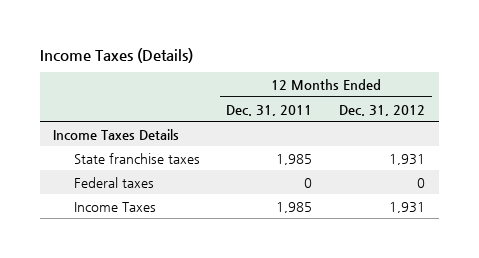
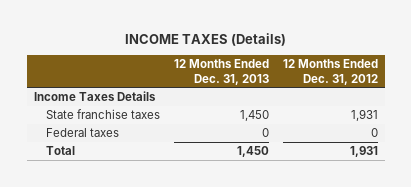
- Income Taxes (Details)
+ INCOME TAXES (Details)
- | 12 Months Ended Dec. 31, 2011 | 12 Months Ended Dec. 31, 2012
+ | 12 Months Ended Dec. 31, 2013 | 12 Months Ended Dec. 31, 2012
- Income Taxes | 1,985 | 1,931
+ Total | 1,450 | 1,931

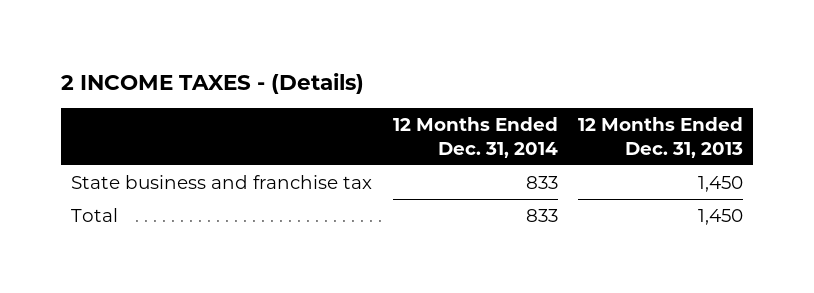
- INCOME TAXES (Details)
+ 2 INCOME TAXES - (Details)
- | 12 Months Ended Dec. 31, 2013 | 12 Months Ended Dec. 31, 2012
+ | 12 Months Ended Dec. 31, 2014 | 12 Months Ended Dec. 31, 2013
- Income Taxes Details
- State franchise taxes | 1,450 | 1,931
- Federal taxes | 0 | 0
+ State business and franchise tax | 833 | 1,450

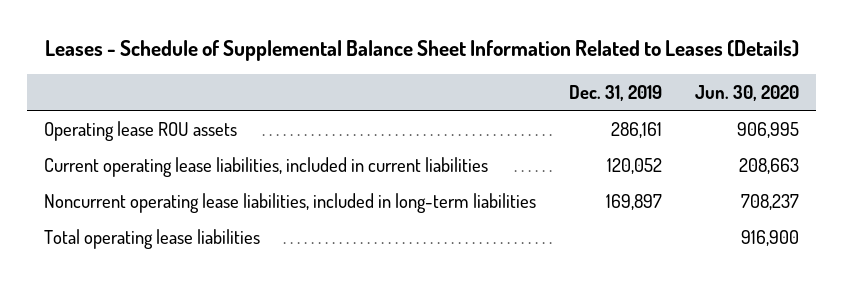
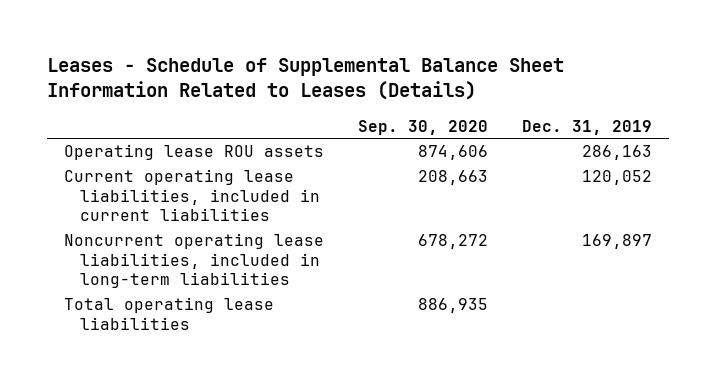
- | Dec. 31, 2019 | Jun. 30, 2020
+ | Sep. 30, 2020 | Dec. 31, 2019
- Operating lease ROU assets | 286,161 | 906,995
+ Operating lease ROU assets | 874,606 | 286,163

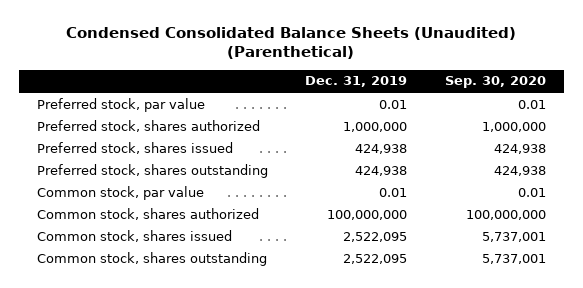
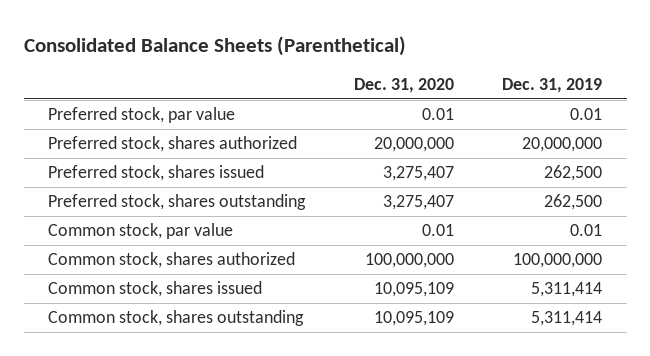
- Condensed Consolidated Balance Sheets (Unaudited) (Parenthetical)
+ Consolidated Balance Sheets (Parenthetical)
- | Dec. 31, 2019 | Sep. 30, 2020
+ | Dec. 31, 2020 | Dec. 31, 2019
- Preferred stock, shares authorized | 1,000,000 | 1,000,000
- Preferred stock, shares issued | 424,938 | 424,938
- Preferred stock, shares outstanding | 424,938 | 424,938
+ Preferred stock, shares authorized | 20,000,000 | 20,000,000
+ Preferred stock, shares issued | 3,275,407 | 262,500
+ Preferred stock, shares outstanding | 3,275,407 | 262,500
- Common stock, shares issued | 2,522,095 | 5,737,001
- Common stock, shares outstanding | 2,522,095 | 5,737,001
+ Common stock, shares issued | 10,095,109 | 5,311,414
+ Common stock, shares outstanding | 10,095,109 | 5,311,414

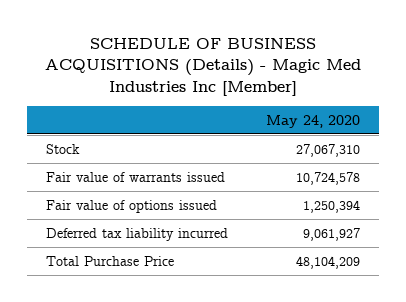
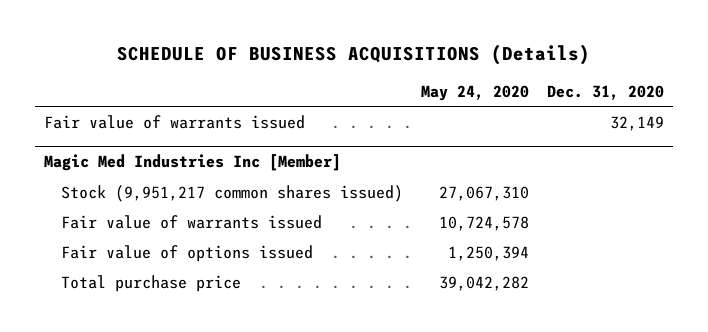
- SCHEDULE OF BUSINESS ACQUISITIONS (Details) - Magic Med Industries Inc [Member]
+ SCHEDULE OF BUSINESS ACQUISITIONS (Details)
- | May 24, 2020
+ | May 24, 2020 | Dec. 31, 2020
- Stock | 27,067,310
+ Fair value of warrants issued | | 32,149
+ Magic Med Industries Inc [Member]
+ Stock (9,951,217 common shares issued) | 27,067,310 |
- Deferred tax liability incurred | 9,061,927
- Total Purchase Price | 48,104,209
+ Total purchase price | 39,042,282 |

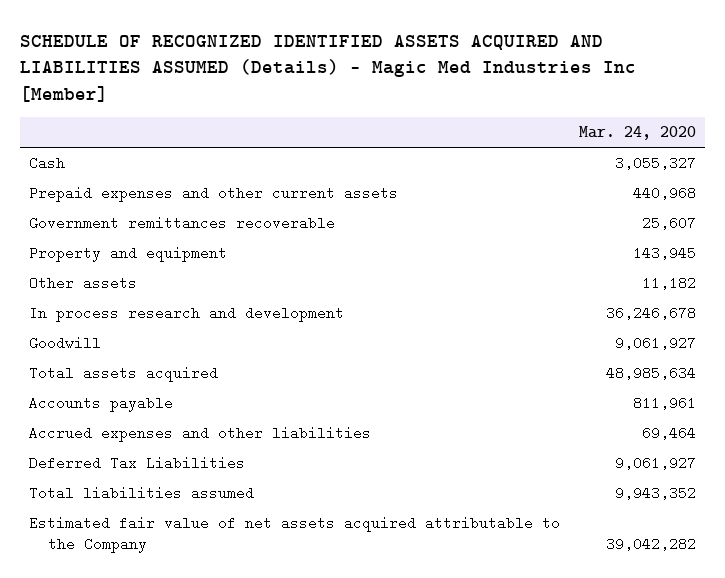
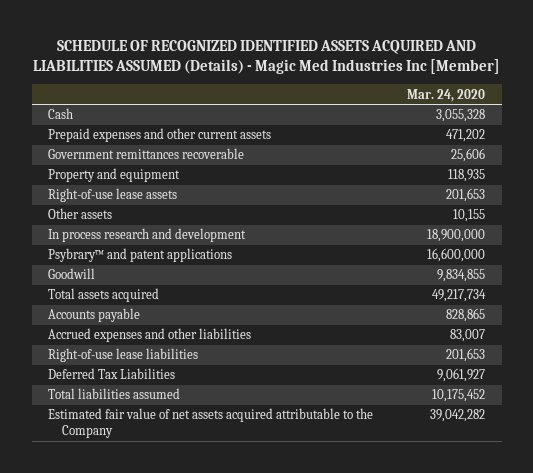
- Cash | 3,055,327
- Prepaid expenses and other current assets | 440,968
- Government remittances recoverable | 25,607
- Property and equipment | 143,945
- Other assets | 11,182
- In process research and development | 36,246,678
- Goodwill | 9,061,927
- Total assets acquired | 48,985,634
- Accounts payable | 811,961
- Accrued expenses and other liabilities | 69,464
+ Cash | 3,055,328
+ Prepaid expenses and other current assets | 471,202
+ Government remittances recoverable | 25,606
+ Property and equipment | 118,935
+ Right-of-use lease assets | 201,653
+ Other assets | 10,155
+ In process research and development | 18,900,000
+ Psybrary™ and patent applications | 16,600,000
+ Goodwill | 9,834,855
+ Total assets acquired | 49,217,734
+ Accounts payable | 828,865
+ Accrued expenses and other liabilities | 83,007
+ Right-of-use lease liabilities | 201,653
- Total liabilities assumed | 9,943,352
+ Total liabilities assumed | 10,175,452

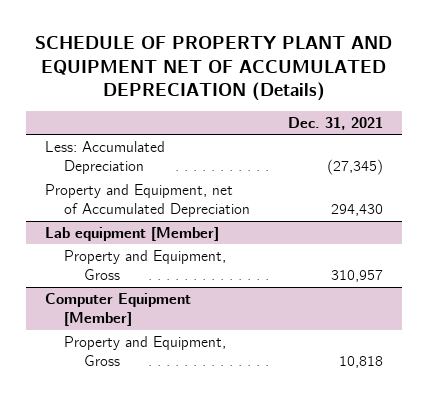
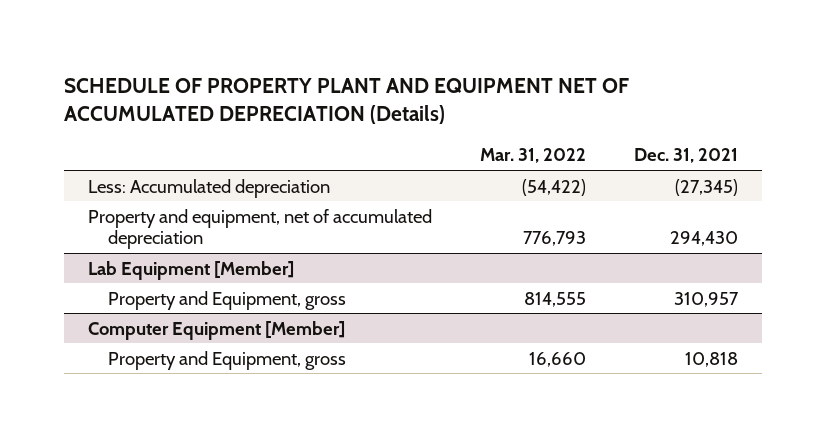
- | Dec. 31, 2021
+ | Mar. 31, 2022 | Dec. 31, 2021
- Less: Accumulated Depreciation | (27,345)
- Property and Equipment, net of Accumulated Depreciation | 294,430
- Lab equipment [Member]
- Property and Equipment, Gross | 310,957
+ Less: Accumulated depreciation | (54,422) | (27,345)
+ Property and equipment, net of accumulated depreciation | 776,793 | 294,430
+ Lab Equipment [Member]
+ Property and Equipment, gross | 814,555 | 310,957
@ Computer Equipment [Member]
- Property and Equipment, Gross | 10,818
+ Property and Equipment, gross | 16,660 | 10,818

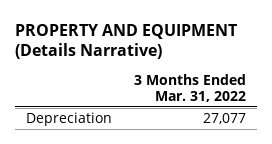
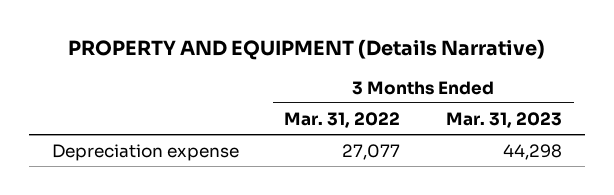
- | 3 Months Ended Mar. 31, 2022
+ | 3 Months Ended Mar. 31, 2022 | 3 Months Ended Mar. 31, 2023
- Depreciation | 27,077
+ Depreciation expense | 27,077 | 44,298

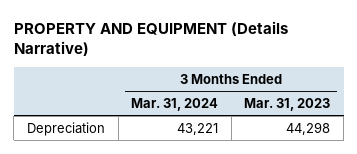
- | 3 Months Ended Mar. 31, 2022 | 3 Months Ended Mar. 31, 2023
+ | 3 Months Ended Mar. 31, 2024 | 3 Months Ended Mar. 31, 2023
- Depreciation expense | 27,077 | 44,298
+ Depreciation | 43,221 | 44,298

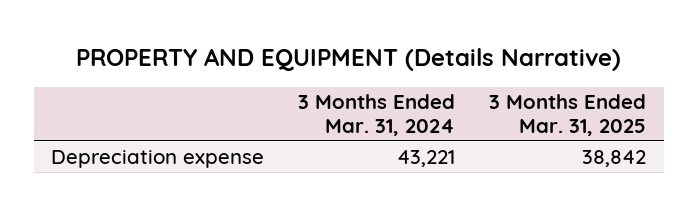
- | 3 Months Ended Mar. 31, 2024 | 3 Months Ended Mar. 31, 2023
+ | 3 Months Ended Mar. 31, 2024 | 3 Months Ended Mar. 31, 2025
- Depreciation | 43,221 | 44,298
+ Depreciation expense | 43,221 | 38,842

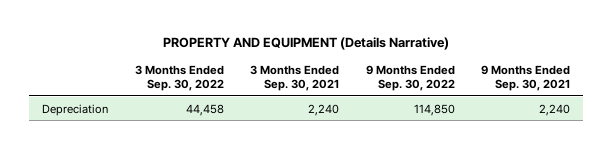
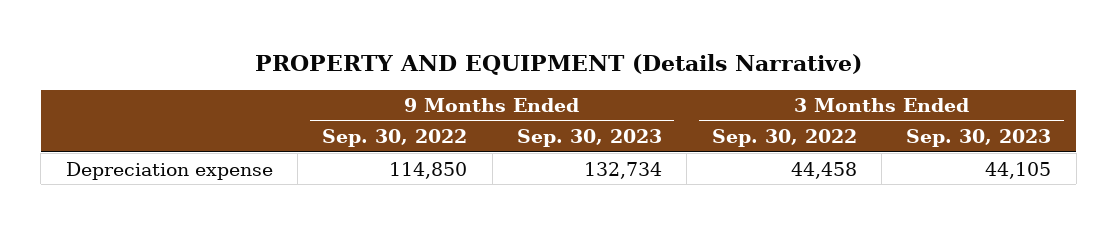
- | 3 Months Ended Sep. 30, 2022 | 3 Months Ended Sep. 30, 2021 | 9 Months Ended Sep. 30, 2022 | 9 Months Ended Sep. 30, 2021
+ | 9 Months Ended Sep. 30, 2022 | 9 Months Ended Sep. 30, 2023 | 3 Months Ended Sep. 30, 2022 | 3 Months Ended Sep. 30, 2023
- Depreciation | 44,458 | 2,240 | 114,850 | 2,240
+ Depreciation expense | 114,850 | 132,734 | 44,458 | 44,105

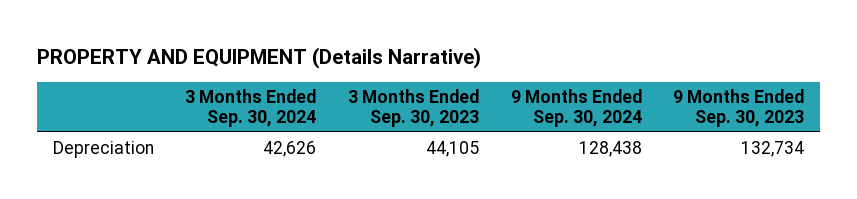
- | 9 Months Ended Sep. 30, 2022 | 9 Months Ended Sep. 30, 2023 | 3 Months Ended Sep. 30, 2022 | 3 Months Ended Sep. 30, 2023
+ | 3 Months Ended Sep. 30, 2024 | 3 Months Ended Sep. 30, 2023 | 9 Months Ended Sep. 30, 2024 | 9 Months Ended Sep. 30, 2023
- Depreciation expense | 114,850 | 132,734 | 44,458 | 44,105
+ Depreciation | 42,626 | 44,105 | 128,438 | 132,734

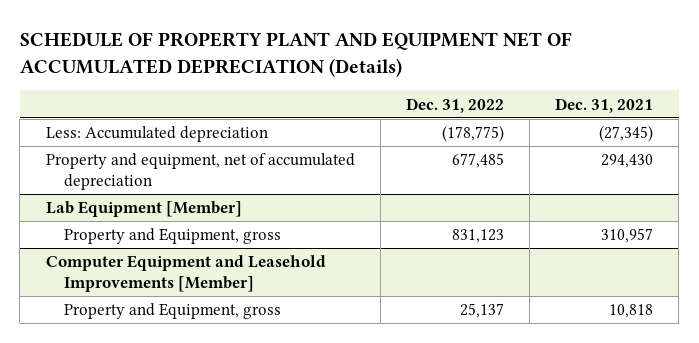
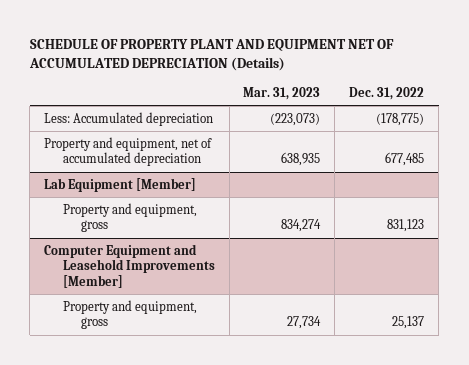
- | Dec. 31, 2022 | Dec. 31, 2021
+ | Mar. 31, 2023 | Dec. 31, 2022
@ Lab Equipment [Member]
- Property and Equipment, gross | 831,123 | 310,957
+ Property and equipment, gross | 834,274 | 831,123
@ Computer Equipment and Leasehold Improvements [Member]
- Property and Equipment, gross | 25,137 | 10,818
+ Property and equipment, gross | 27,734 | 25,137

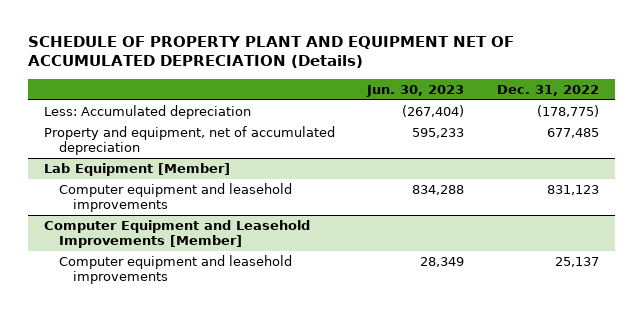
- | Mar. 31, 2023 | Dec. 31, 2022
+ | Jun. 30, 2023 | Dec. 31, 2022
@ Lab Equipment [Member]
- Property and equipment, gross | 834,274 | 831,123
+ Computer equipment and leasehold improvements | 834,288 | 831,123
@ Computer Equipment and Leasehold Improvements [Member]
- Property and equipment, gross | 27,734 | 25,137
+ Computer equipment and leasehold improvements | 28,349 | 25,137

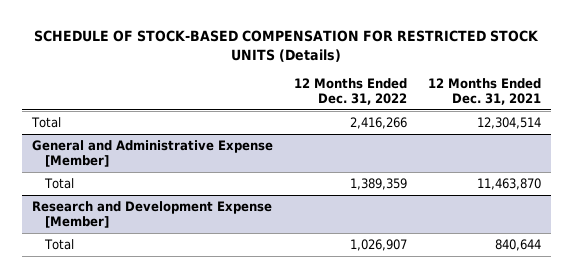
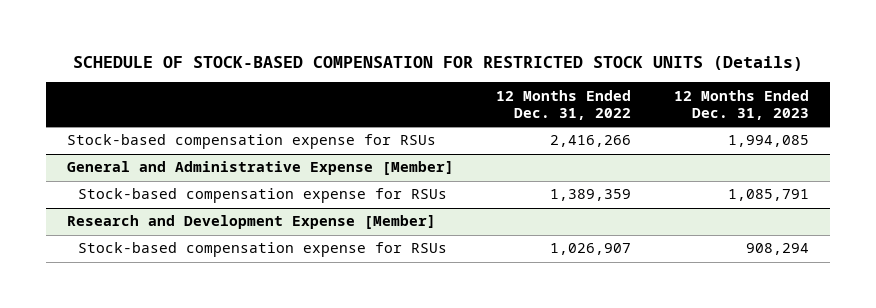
- | 12 Months Ended Dec. 31, 2022 | 12 Months Ended Dec. 31, 2021
+ | 12 Months Ended Dec. 31, 2022 | 12 Months Ended Dec. 31, 2023
- Total | 2,416,266 | 12,304,514
+ Stock-based compensation expense for RSUs | 2,416,266 | 1,994,085
@ General and Administrative Expense [Member]
- Total | 1,389,359 | 11,463,870
+ Stock-based compensation expense for RSUs | 1,389,359 | 1,085,791
@ Research and Development Expense [Member]
- Total | 1,026,907 | 840,644
+ Stock-based compensation expense for RSUs | 1,026,907 | 908,294

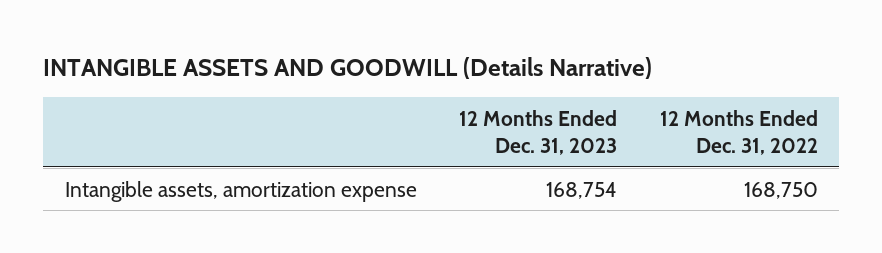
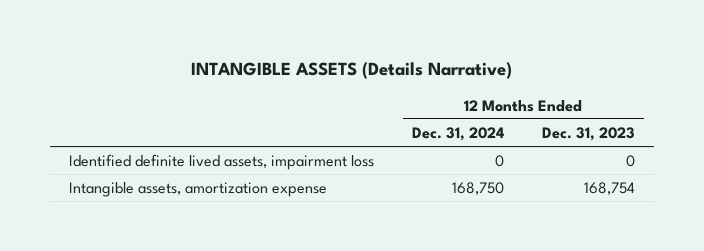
- INTANGIBLE ASSETS AND GOODWILL (Details Narrative)
+ INTANGIBLE ASSETS (Details Narrative)
- | 12 Months Ended Dec. 31, 2023 | 12 Months Ended Dec. 31, 2022
+ | 12 Months Ended Dec. 31, 2024 | 12 Months Ended Dec. 31, 2023
+ Identified definite lived assets, impairment loss | 0 | 0

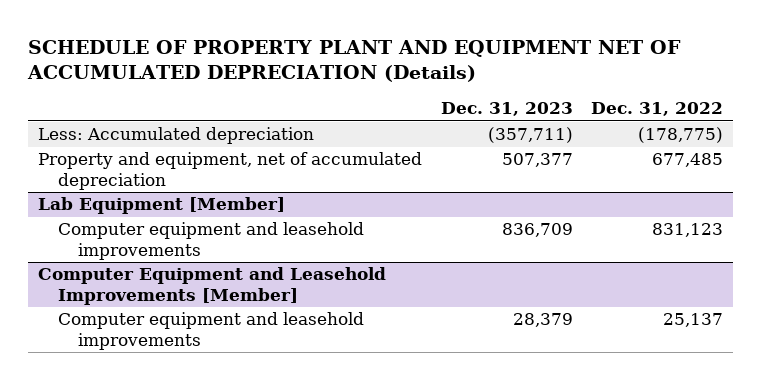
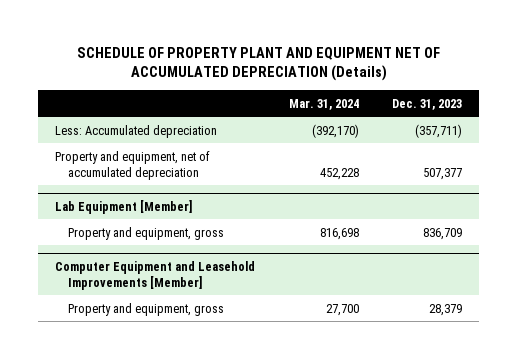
- | Dec. 31, 2023 | Dec. 31, 2022
+ | Mar. 31, 2024 | Dec. 31, 2023
@ Lab Equipment [Member]
- Computer equipment and leasehold improvements | 836,709 | 831,123
+ Property and equipment, gross | 816,698 | 836,709
@ Computer Equipment and Leasehold Improvements [Member]
- Computer equipment and leasehold improvements | 28,379 | 25,137
+ Property and equipment, gross | 27,700 | 28,379

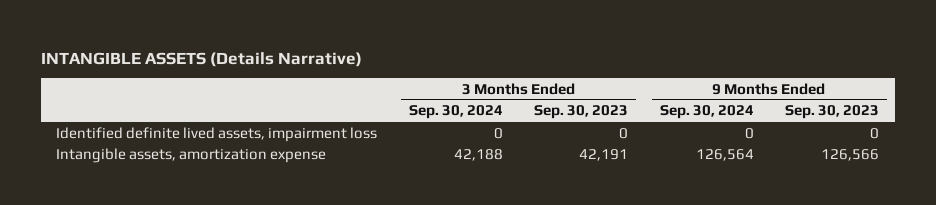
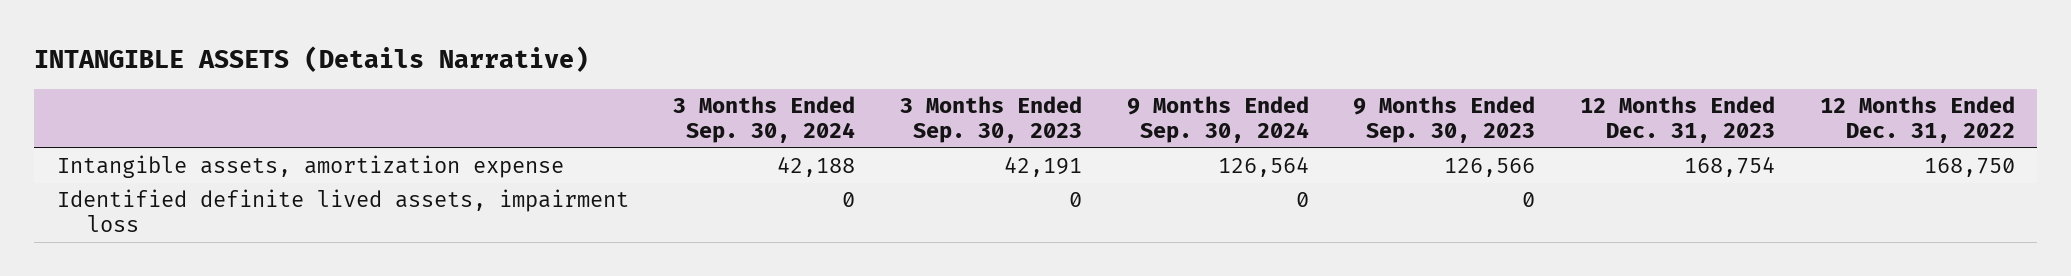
- | 3 Months Ended Sep. 30, 2024 | 3 Months Ended Sep. 30, 2023 | 9 Months Ended Sep. 30, 2024 | 9 Months Ended Sep. 30, 2023
+ | 3 Months Ended Sep. 30, 2024 | 3 Months Ended Sep. 30, 2023 | 9 Months Ended Sep. 30, 2024 | 9 Months Ended Sep. 30, 2023 | 12 Months Ended Dec. 31, 2023 | 12 Months Ended Dec. 31, 2022
moved down: Identified definite lived assets, impairment loss | 0 | 0 | 0 | 0 | |

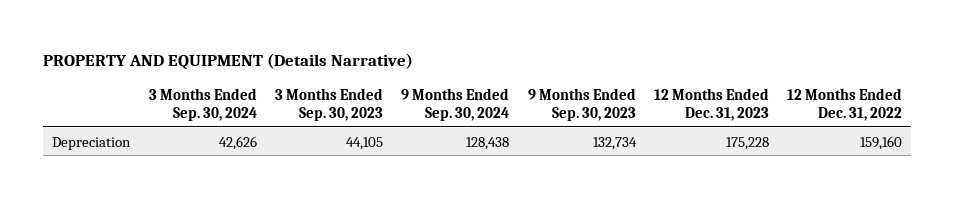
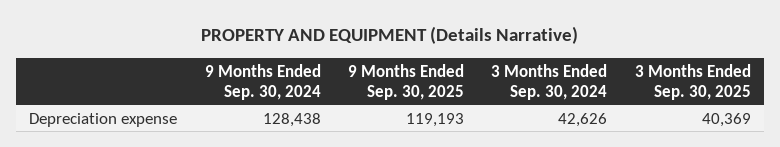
- | 3 Months Ended Sep. 30, 2024 | 3 Months Ended Sep. 30, 2023 | 9 Months Ended Sep. 30, 2024 | 9 Months Ended Sep. 30, 2023 | 12 Months Ended Dec. 31, 2023 | 12 Months Ended Dec. 31, 2022
+ | 9 Months Ended Sep. 30, 2024 | 9 Months Ended Sep. 30, 2025 | 3 Months Ended Sep. 30, 2024 | 3 Months Ended Sep. 30, 2025
- Depreciation | 42,626 | 44,105 | 128,438 | 132,734 | 175,228 | 159,160
+ Depreciation expense | 128,438 | 119,193 | 42,626 | 40,369

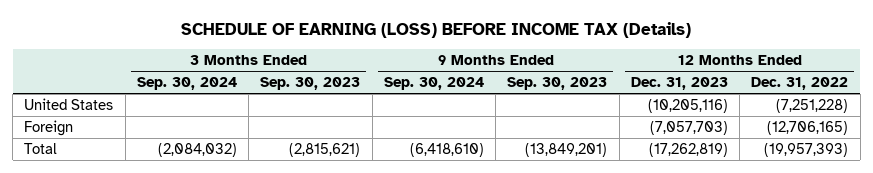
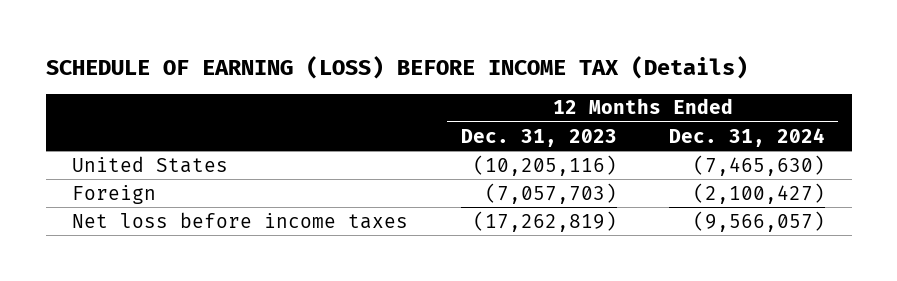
- | 3 Months Ended Sep. 30, 2024 | 3 Months Ended Sep. 30, 2023 | 9 Months Ended Sep. 30, 2024 | 9 Months Ended Sep. 30, 2023 | 12 Months Ended Dec. 31, 2023 | 12 Months Ended Dec. 31, 2022
+ | 12 Months Ended Dec. 31, 2023 | 12 Months Ended Dec. 31, 2024
- Total | (2,084,032) | (2,815,621) | (6,418,610) | (13,849,201) | (17,262,819) | (19,957,393)
+ Net loss before income taxes | (17,262,819) | (9,566,057)

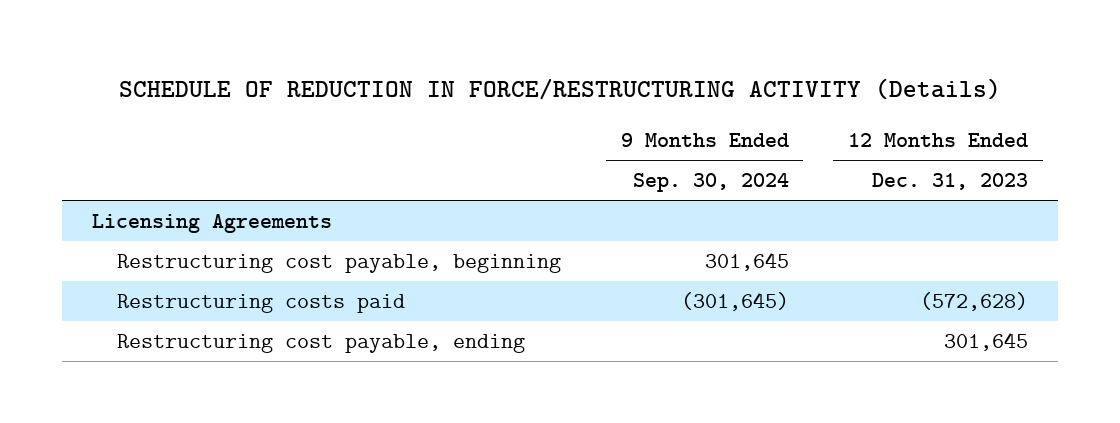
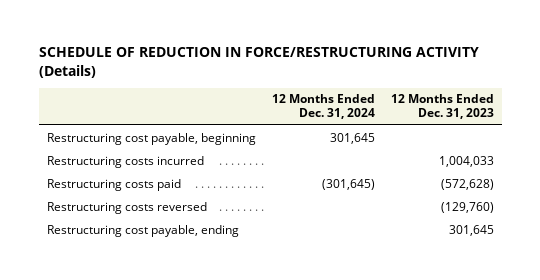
- | 9 Months Ended Sep. 30, 2024 | 12 Months Ended Dec. 31, 2023
+ | 12 Months Ended Dec. 31, 2024 | 12 Months Ended Dec. 31, 2023
- Licensing Agreements
+ Restructuring costs incurred | | 1,004,033
+ Restructuring costs reversed | | (129,760)

